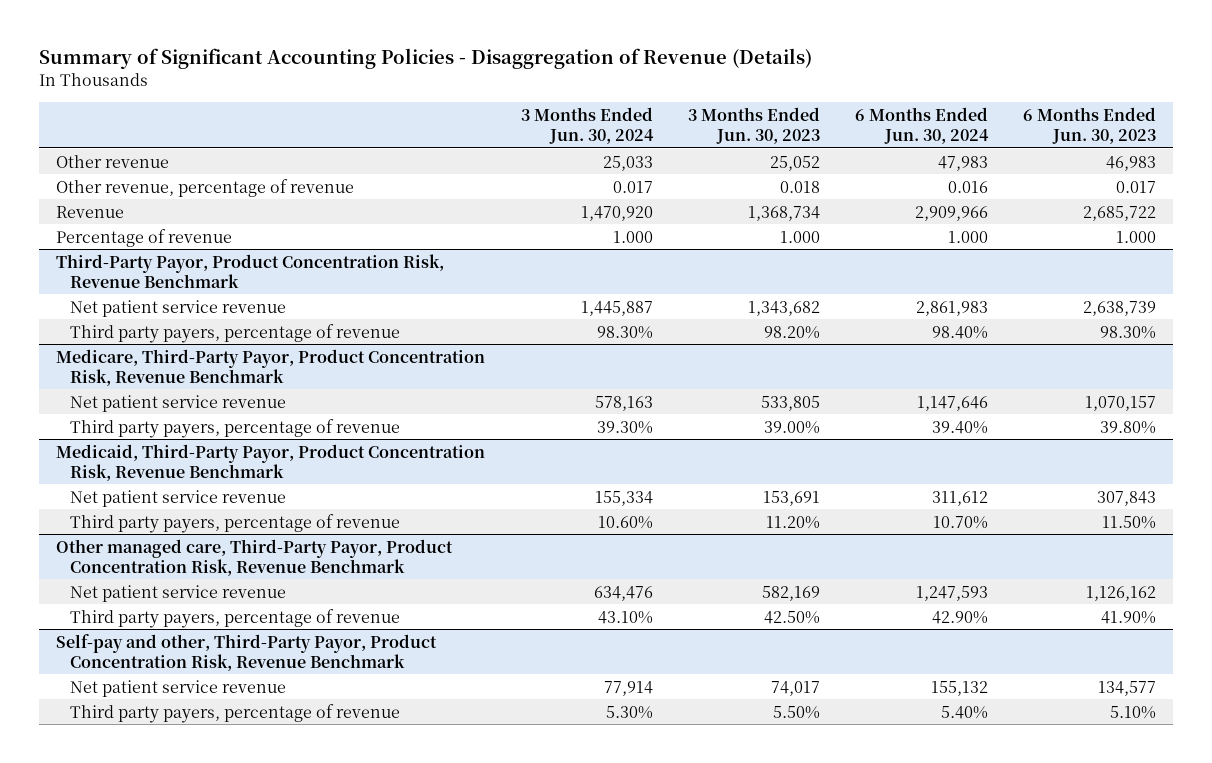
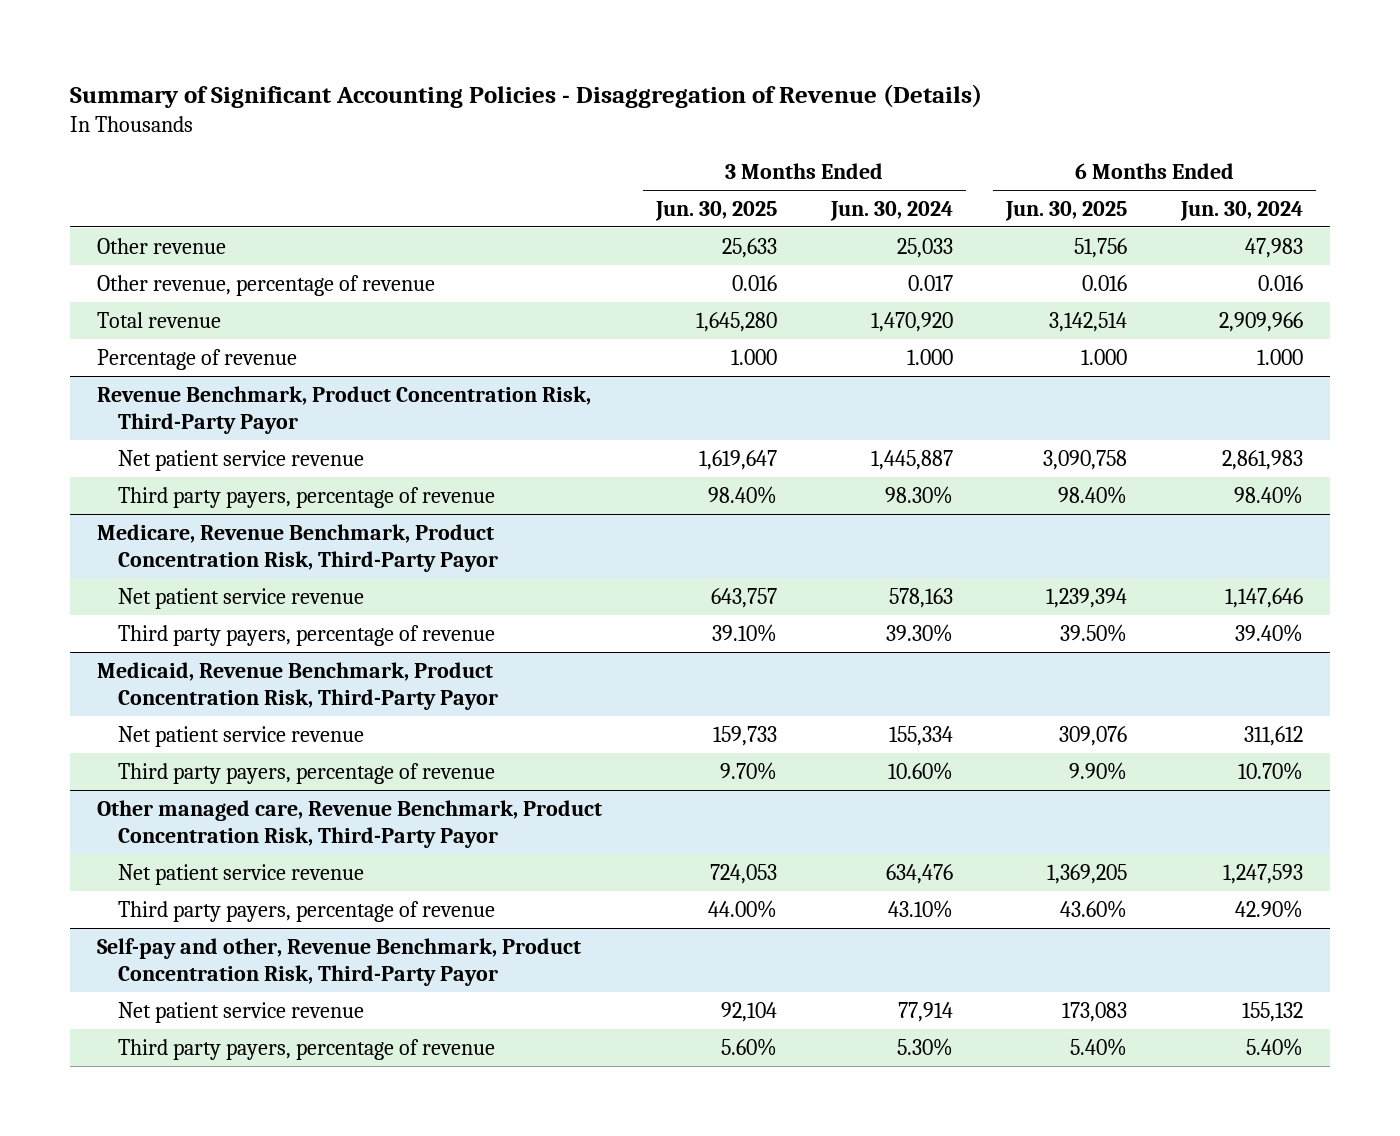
- | 3 Months Ended Jun. 30, 2024 | 3 Months Ended Jun. 30, 2023 | 6 Months Ended Jun. 30, 2024 | 6 Months Ended Jun. 30, 2023
+ | 3 Months Ended Jun. 30, 2025 | 3 Months Ended Jun. 30, 2024 | 6 Months Ended Jun. 30, 2025 | 6 Months Ended Jun. 30, 2024
- Revenue | 1,470,920 | 1,368,734 | 2,909,966 | 2,685,722
+ Total revenue | 1,645,280 | 1,470,920 | 3,142,514 | 2,909,966
- Third-Party Payor, Product Concentration Risk, Revenue Benchmark
+ Revenue Benchmark, Product Concentration Risk, Third-Party Payor
- Medicare, Third-Party Payor, Product Concentration Risk, Revenue Benchmark
+ Medicare, Revenue Benchmark, Product Concentration Risk, Third-Party Payor
- Medicaid, Third-Party Payor, Product Concentration Risk, Revenue Benchmark
+ Medicaid, Revenue Benchmark, Product Concentration Risk, Third-Party Payor
- Other managed care, Third-Party Payor, Product Concentration Risk, Revenue Benchmark
+ Other managed care, Revenue Benchmark, Product Concentration Risk, Third-Party Payor
- Self-pay and other, Third-Party Payor, Product Concentration Risk, Revenue Benchmark
+ Self-pay and other, Revenue Benchmark, Product Concentration Risk, Third-Party Payor

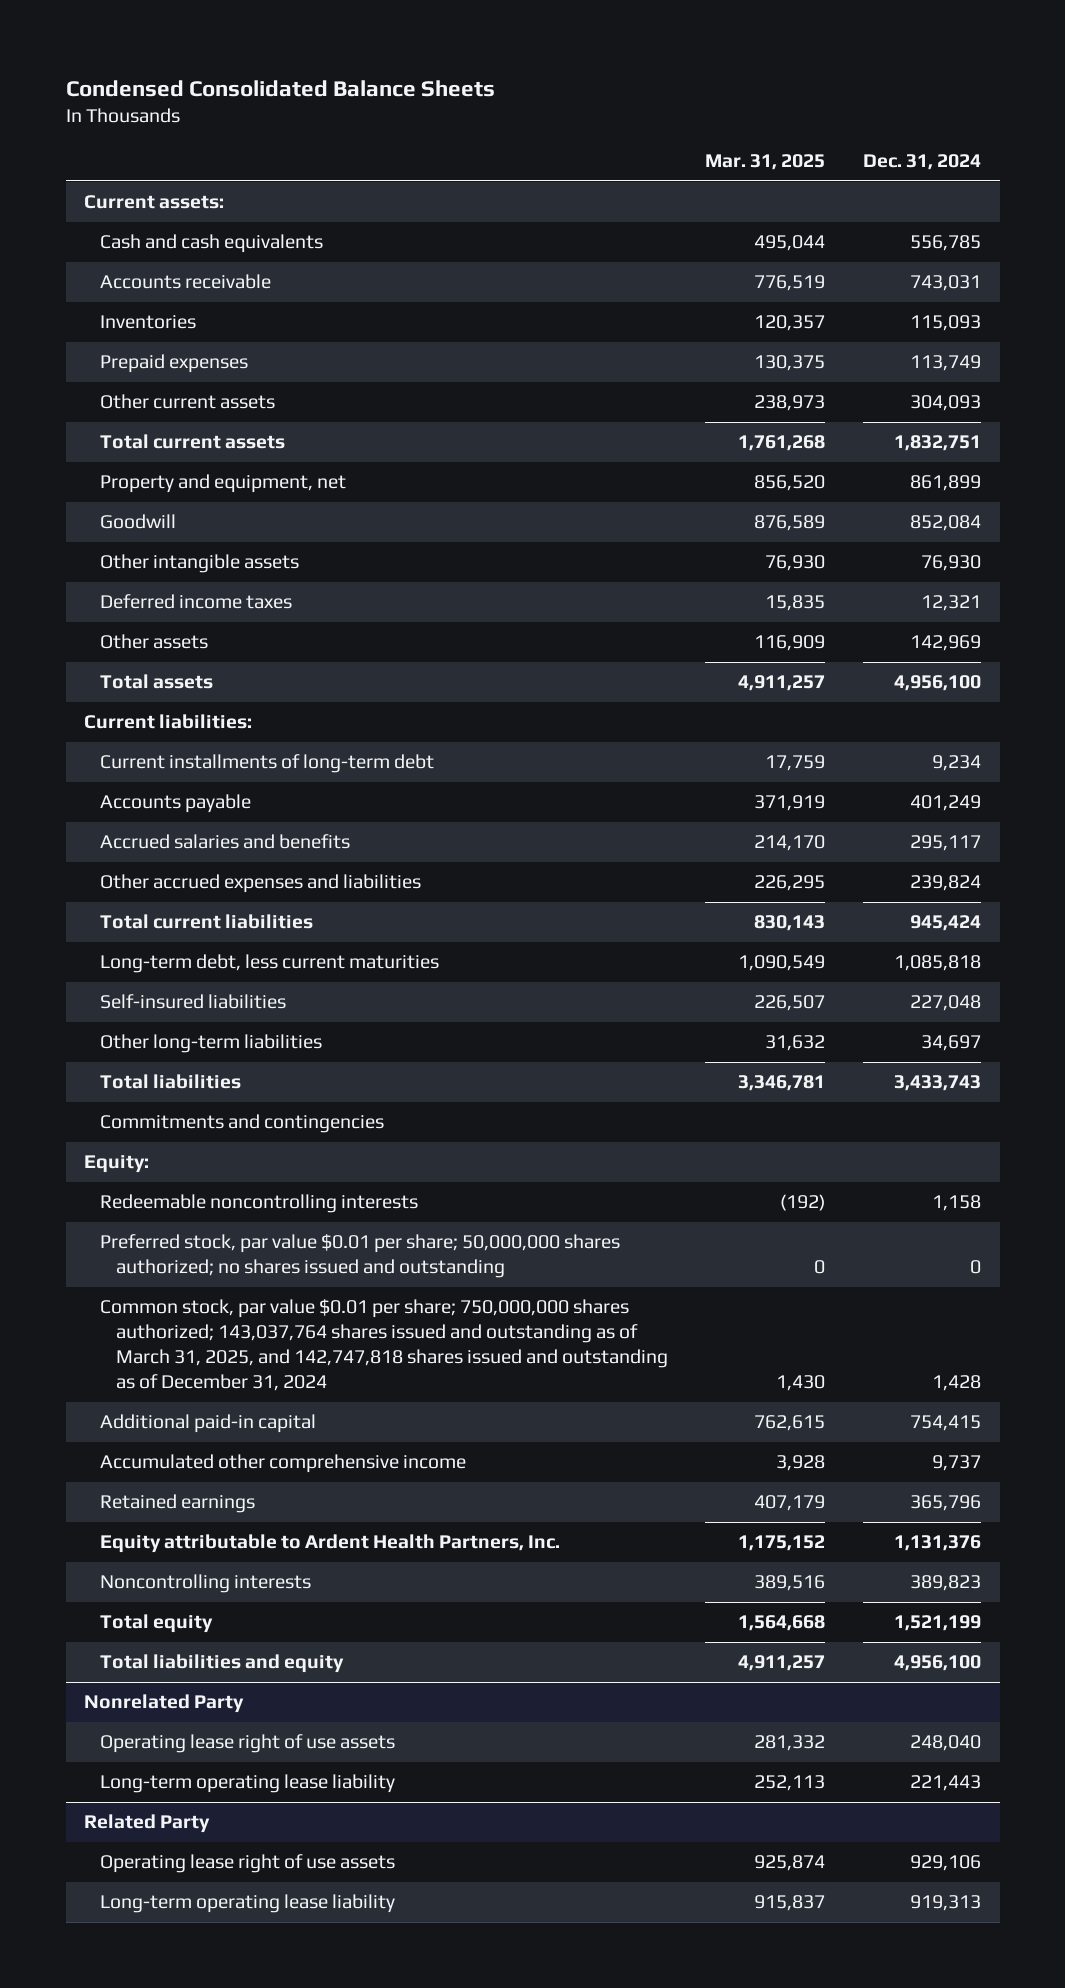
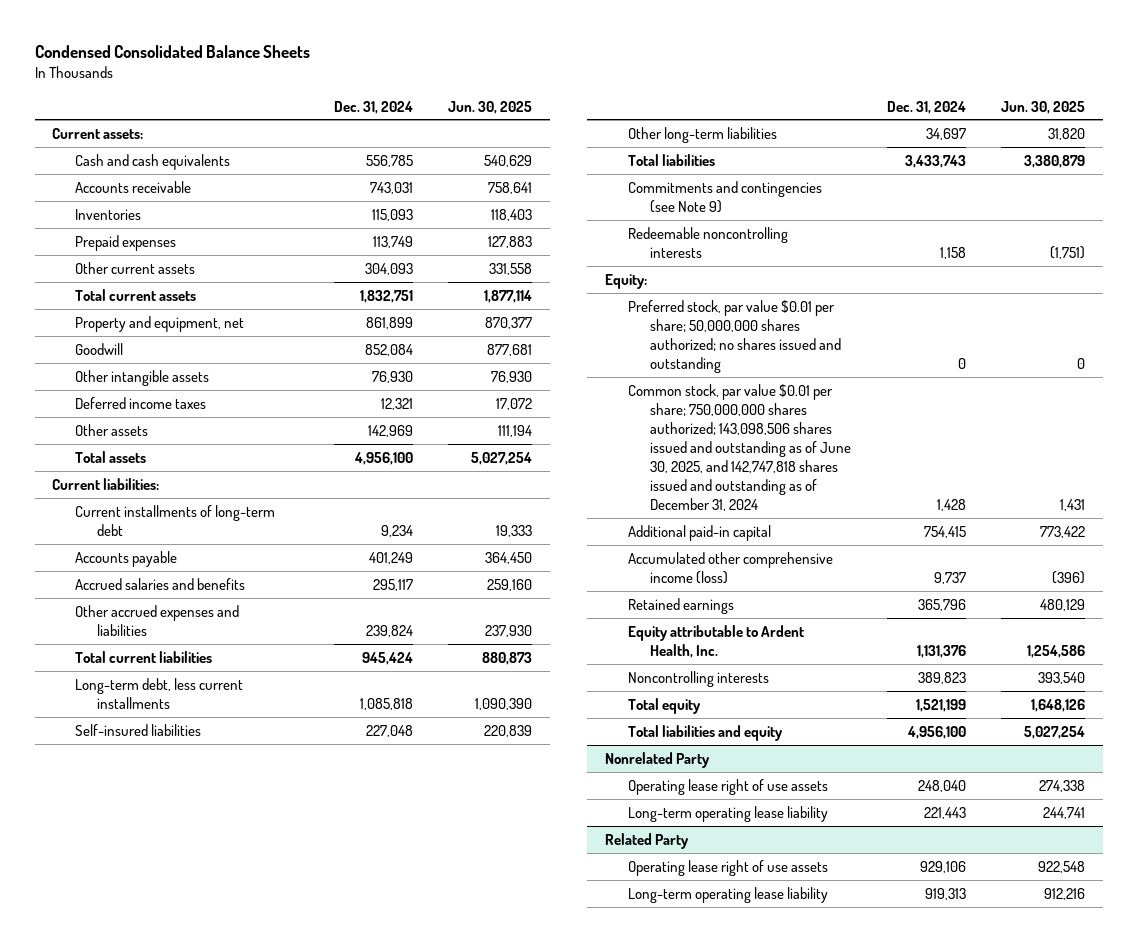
- | Mar. 31, 2025 | Dec. 31, 2024
+ | Dec. 31, 2024 | Jun. 30, 2025
- Long-term debt, less current maturities | 1,090,549 | 1,085,818
+ Long-term debt, less current installments | 1,085,818 | 1,090,390
- Commitments and contingencies
+ Commitments and contingencies (see Note 9)
moved down: Equity:
- Common stock, par value $0.01 per share; 750,000,000 shares authorized; 143,037,764 shares issued and outstanding as of March 31, 2025, and 142,747,818 shares issued and outstanding as of December 31, 2024 | 1,430 | 1,428
+ Common stock, par value $0.01 per share; 750,000,000 shares authorized; 143,098,506 shares issued and outstanding as of June 30, 2025, and 142,747,818 shares issued and outstanding as of December 31, 2024 | 1,428 | 1,431
- Accumulated other comprehensive income | 3,928 | 9,737
+ Accumulated other comprehensive income (loss) | 9,737 | (396)
- Equity attributable to Ardent Health Partners, Inc. | 1,175,152 | 1,131,376
+ Equity attributable to Ardent Health, Inc. | 1,131,376 | 1,254,586

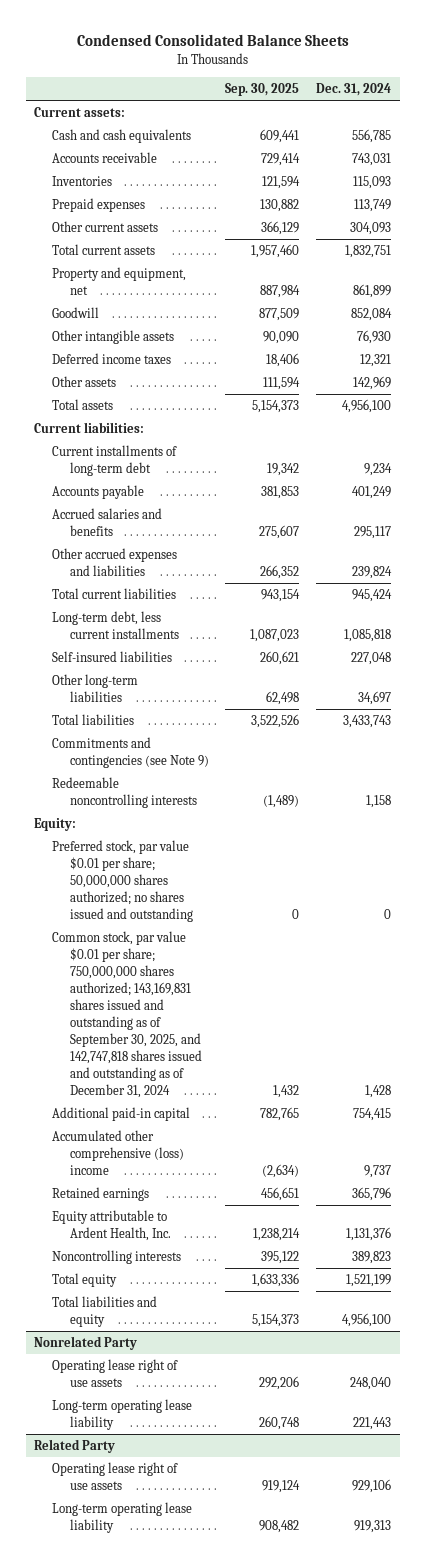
- | Dec. 31, 2024 | Jun. 30, 2025
+ | Sep. 30, 2025 | Dec. 31, 2024
- Common stock, par value $0.01 per share; 750,000,000 shares authorized; 143,098,506 shares issued and outstanding as of June 30, 2025, and 142,747,818 shares issued and outstanding as of December 31, 2024 | 1,428 | 1,431
+ Common stock, par value $0.01 per share; 750,000,000 shares authorized; 143,169,831 shares issued and outstanding as of September 30, 2025, and 142,747,818 shares issued and outstanding as of December 31, 2024 | 1,432 | 1,428
- Accumulated other comprehensive income (loss) | 9,737 | (396)
+ Accumulated other comprehensive (loss) income | (2,634) | 9,737

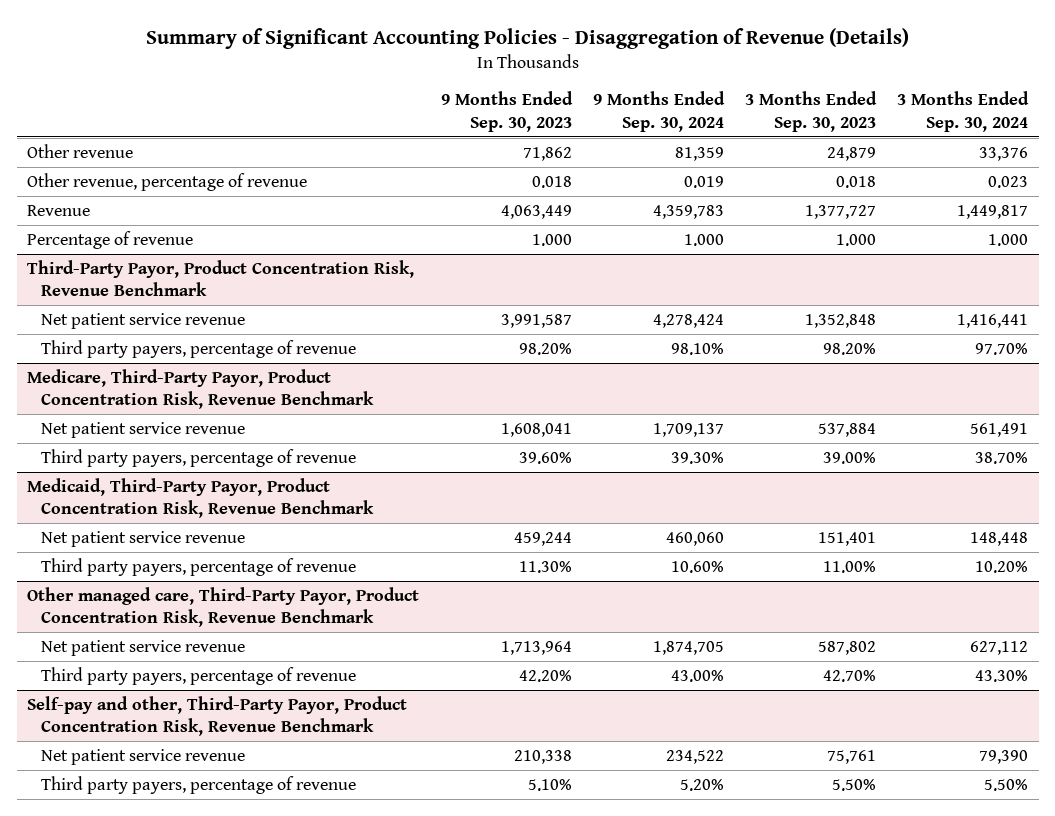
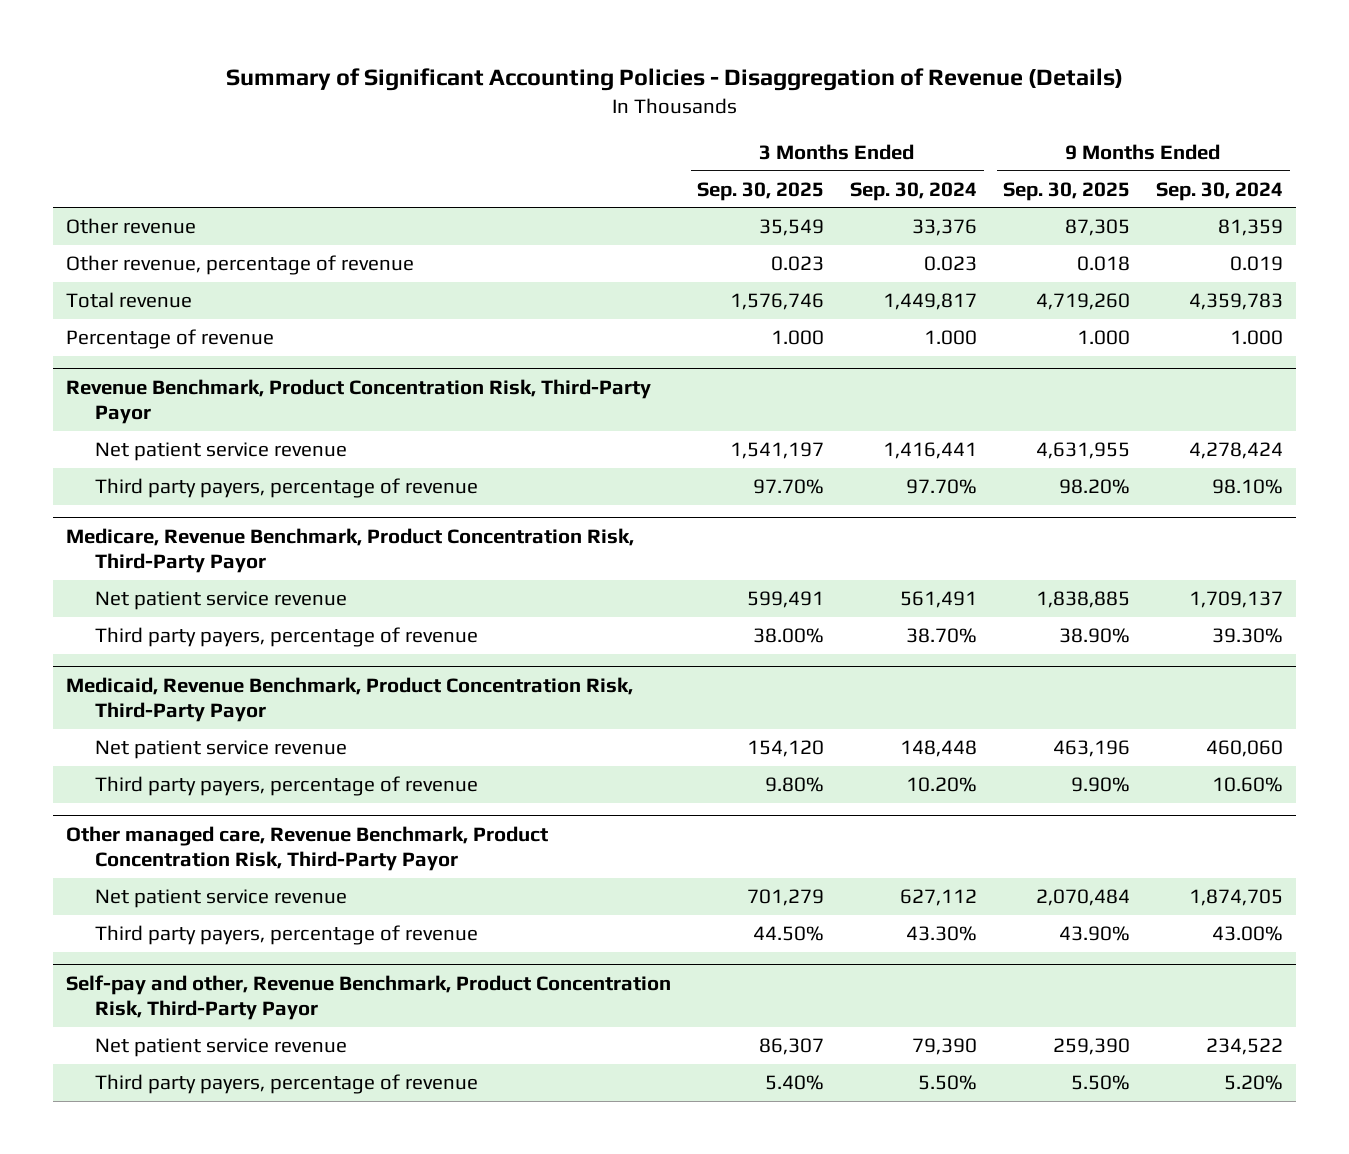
- | 9 Months Ended Sep. 30, 2023 | 9 Months Ended Sep. 30, 2024 | 3 Months Ended Sep. 30, 2023 | 3 Months Ended Sep. 30, 2024
+ | 3 Months Ended Sep. 30, 2025 | 3 Months Ended Sep. 30, 2024 | 9 Months Ended Sep. 30, 2025 | 9 Months Ended Sep. 30, 2024
- Revenue | 4,063,449 | 4,359,783 | 1,377,727 | 1,449,817
+ Total revenue | 1,576,746 | 1,449,817 | 4,719,260 | 4,359,783
- Third-Party Payor, Product Concentration Risk, Revenue Benchmark
+ Revenue Benchmark, Product Concentration Risk, Third-Party Payor
- Medicare, Third-Party Payor, Product Concentration Risk, Revenue Benchmark
+ Medicare, Revenue Benchmark, Product Concentration Risk, Third-Party Payor
- Medicaid, Third-Party Payor, Product Concentration Risk, Revenue Benchmark
+ Medicaid, Revenue Benchmark, Product Concentration Risk, Third-Party Payor
- Other managed care, Third-Party Payor, Product Concentration Risk, Revenue Benchmark
+ Other managed care, Revenue Benchmark, Product Concentration Risk, Third-Party Payor
- Self-pay and other, Third-Party Payor, Product Concentration Risk, Revenue Benchmark
+ Self-pay and other, Revenue Benchmark, Product Concentration Risk, Third-Party Payor

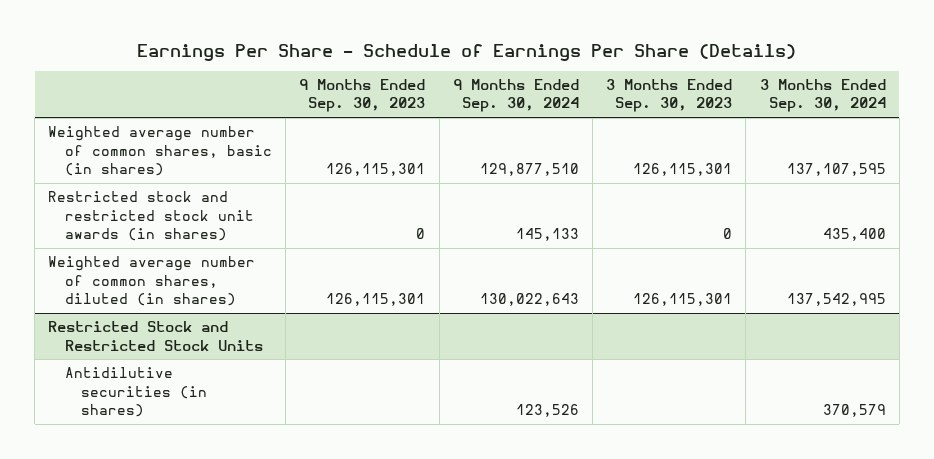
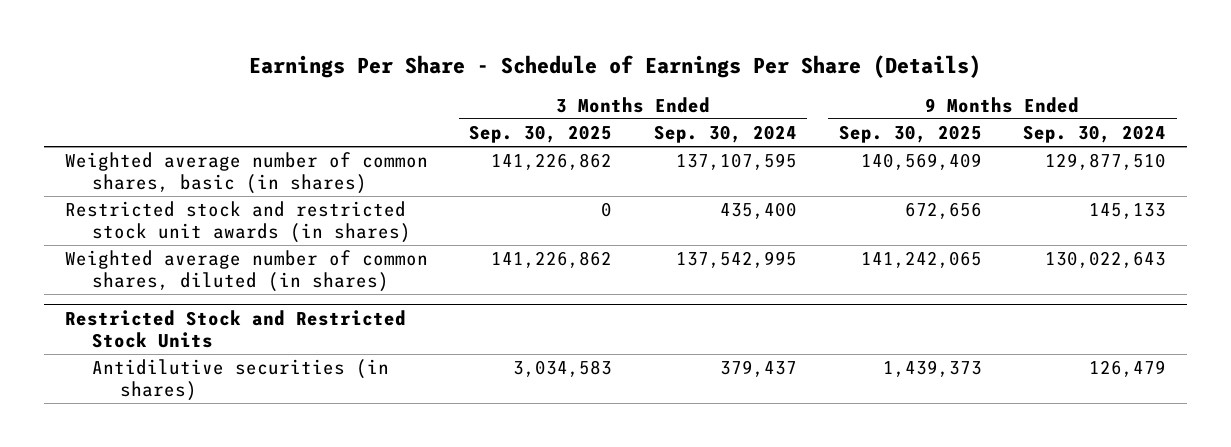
- | 9 Months Ended Sep. 30, 2023 | 9 Months Ended Sep. 30, 2024 | 3 Months Ended Sep. 30, 2023 | 3 Months Ended Sep. 30, 2024
+ | 3 Months Ended Sep. 30, 2025 | 3 Months Ended Sep. 30, 2024 | 9 Months Ended Sep. 30, 2025 | 9 Months Ended Sep. 30, 2024
@ Restricted Stock and Restricted Stock Units
- Antidilutive securities (in shares) | | 123,526 | | 370,579
+ Antidilutive securities (in shares) | 3,034,583 | 379,437 | 1,439,373 | 126,479

